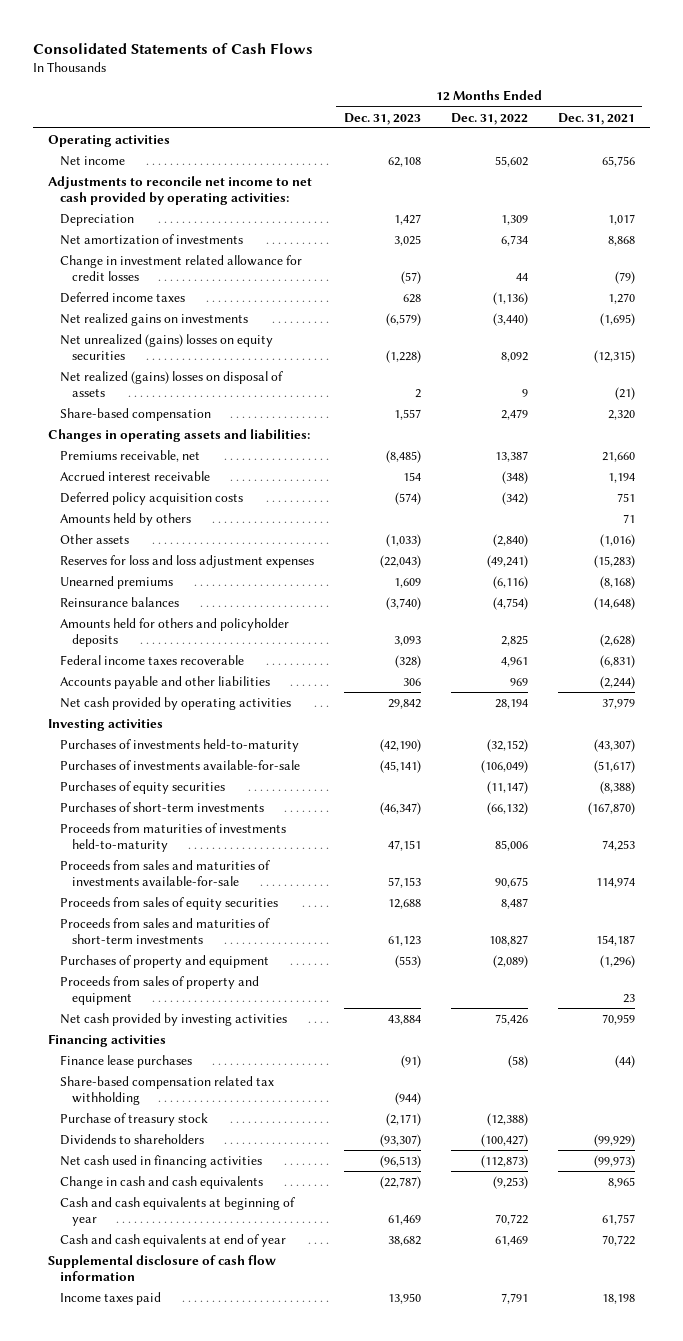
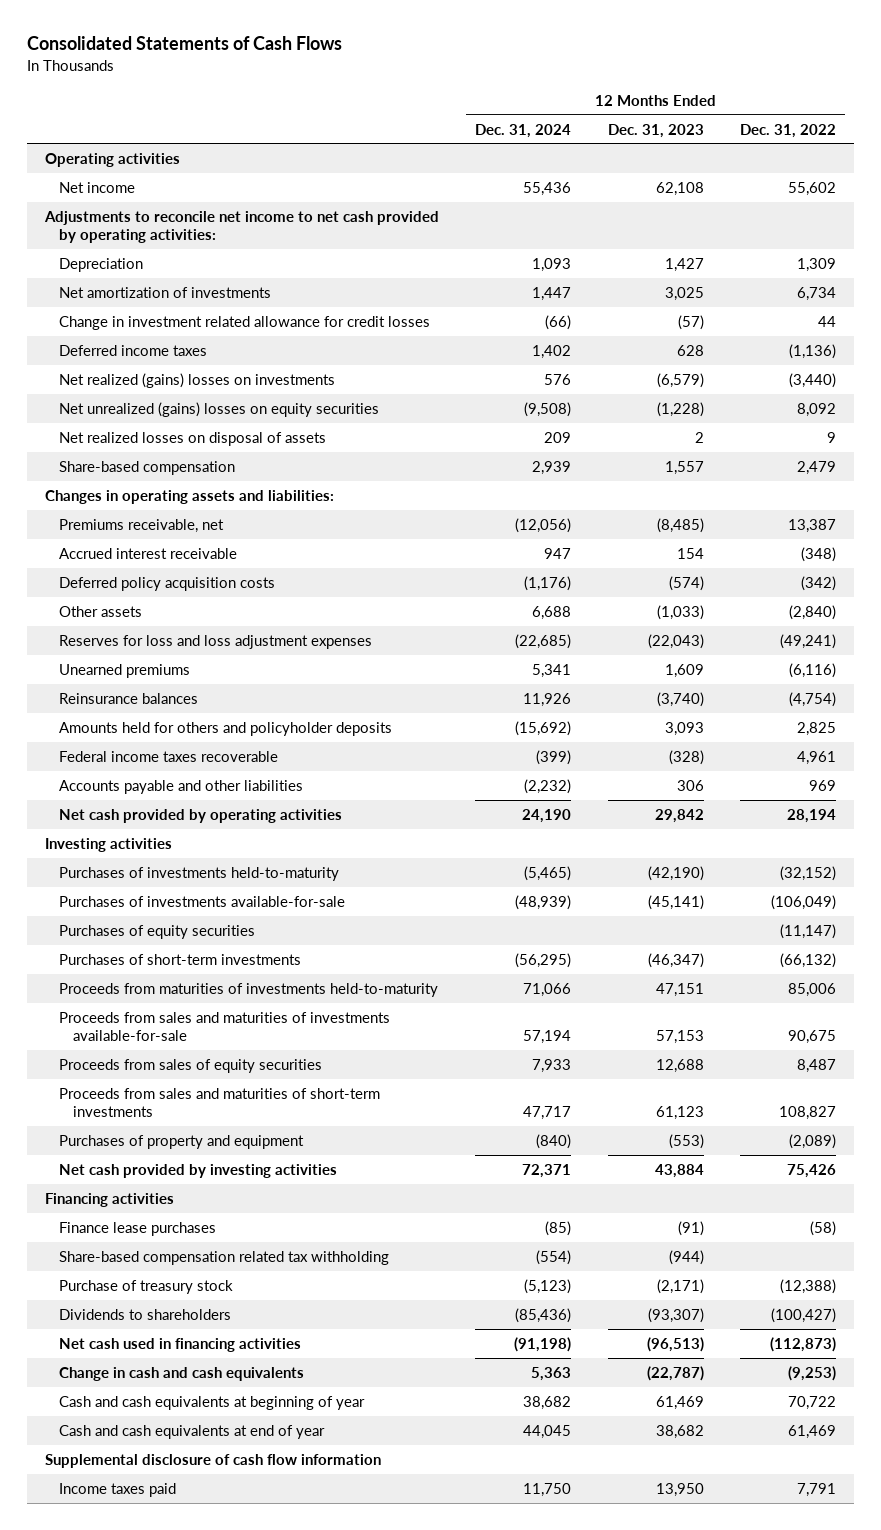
- | 12 Months Ended Dec. 31, 2023 | 12 Months Ended Dec. 31, 2022 | 12 Months Ended Dec. 31, 2021
+ | 12 Months Ended Dec. 31, 2024 | 12 Months Ended Dec. 31, 2023 | 12 Months Ended Dec. 31, 2022
- Net realized gains on investments | (6,579) | (3,440) | (1,695)
+ Net realized (gains) losses on investments | 576 | (6,579) | (3,440)
- Net realized (gains) losses on disposal of assets | 2 | 9 | (21)
+ Net realized losses on disposal of assets | 209 | 2 | 9
- Amounts held by others | | | 71
- Proceeds from sales of property and equipment | | | 23

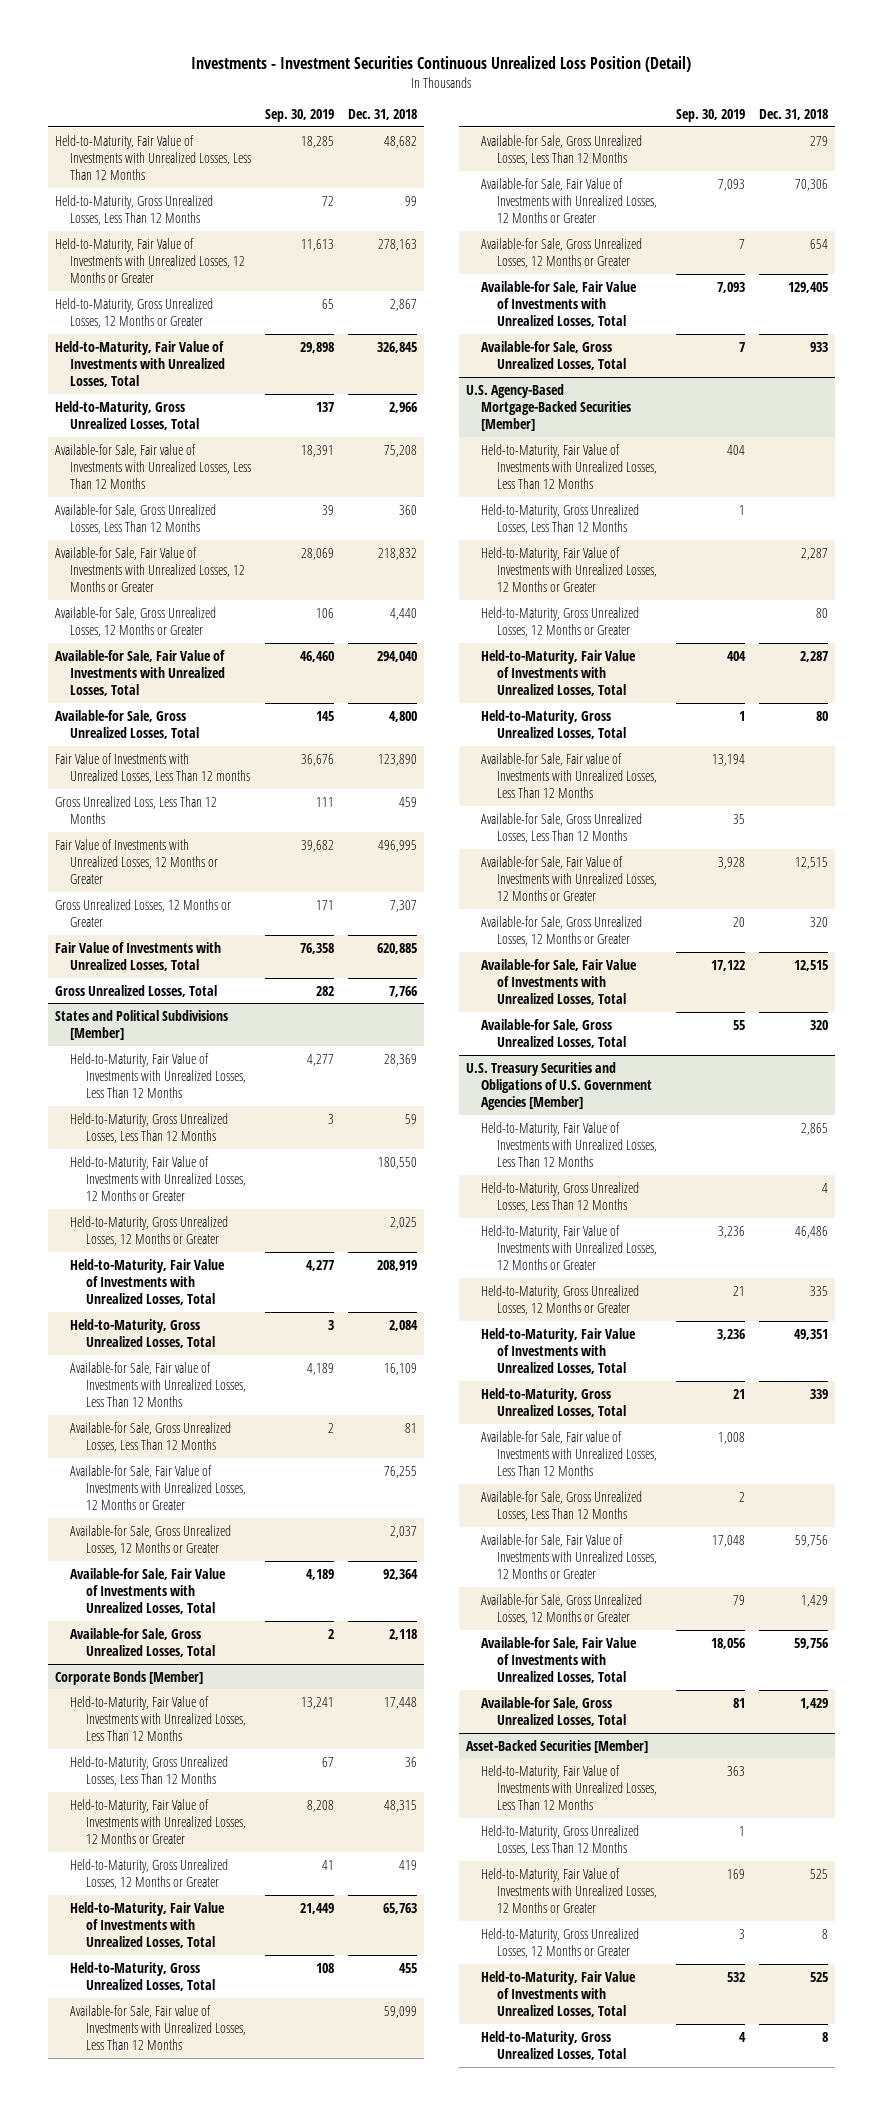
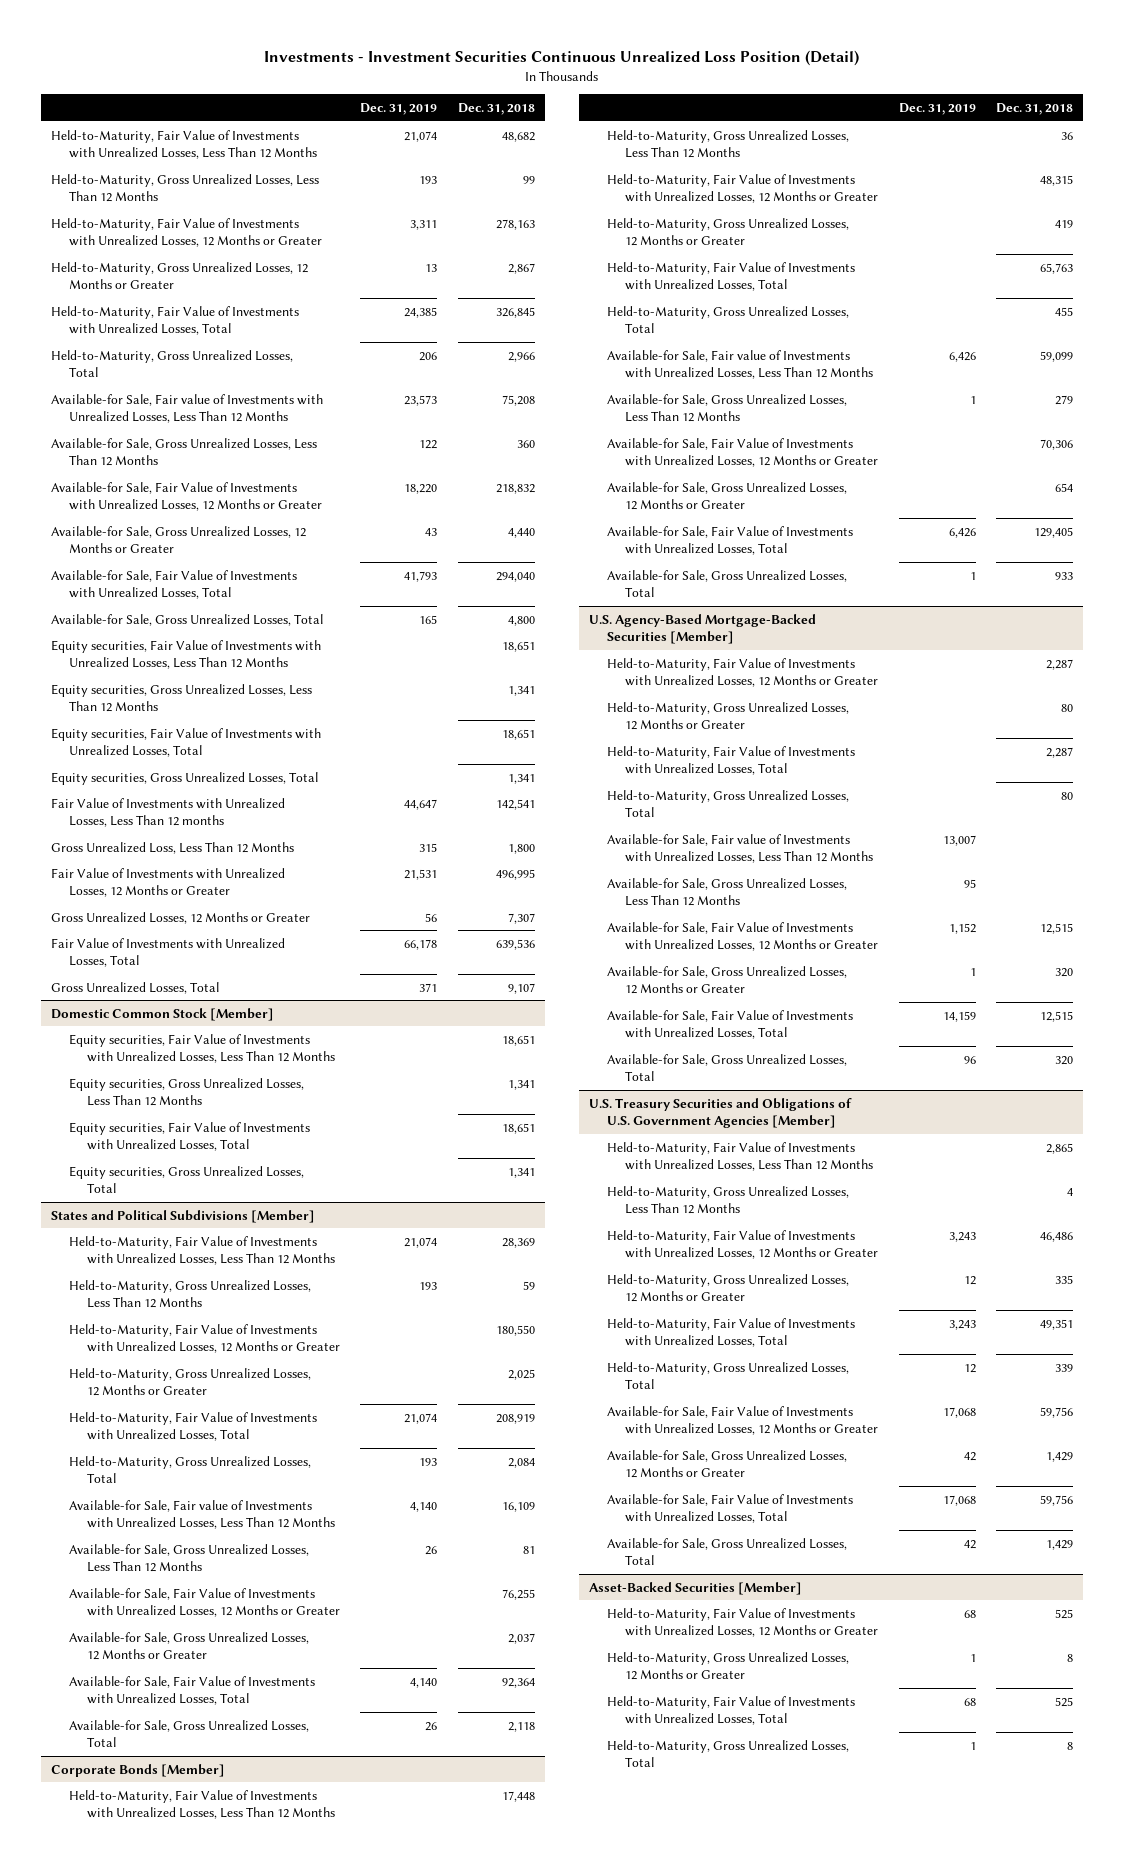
- | Sep. 30, 2019 | Dec. 31, 2018
+ | Dec. 31, 2019 | Dec. 31, 2018
- Fair Value of Investments with Unrealized Losses, Less Than 12 months | 36,676 | 123,890
- Gross Unrealized Loss, Less Than 12 Months | 111 | 459
+ Equity securities, Fair Value of Investments with Unrealized Losses, Less Than 12 Months | | 18,651
+ Equity securities, Gross Unrealized Losses, Less Than 12 Months | | 1,341
+ Equity securities, Fair Value of Investments with Unrealized Losses, Total | | 18,651
+ Equity securities, Gross Unrealized Losses, Total | | 1,341
+ Fair Value of Investments with Unrealized Losses, Less Than 12 months | 44,647 | 142,541
+ Gross Unrealized Loss, Less Than 12 Months | 315 | 1,800
- Fair Value of Investments with Unrealized Losses, Total | 76,358 | 620,885
- Gross Unrealized Losses, Total | 282 | 7,766
+ Fair Value of Investments with Unrealized Losses, Total | 66,178 | 639,536
+ Gross Unrealized Losses, Total | 371 | 9,107
+ Domestic Common Stock [Member]
+ Equity securities, Fair Value of Investments with Unrealized Losses, Less Than 12 Months | | 18,651
+ Equity securities, Gross Unrealized Losses, Less Than 12 Months | | 1,341
+ Equity securities, Fair Value of Investments with Unrealized Losses, Total | | 18,651
+ Equity securities, Gross Unrealized Losses, Total | | 1,341
@ U.S. Agency-Based Mortgage-Backed Securities [Member]
- Held-to-Maturity, Fair Value of Investments with Unrealized Losses, Less Than 12 Months | 404 |
- Held-to-Maturity, Gross Unrealized Losses, Less Than 12 Months | 1 |
@ U.S. Treasury Securities and Obligations of U.S. Government Agencies [Member]
- Available-for Sale, Fair value of Investments with Unrealized Losses, Less Than 12 Months | 1,008 |
- Available-for Sale, Gross Unrealized Losses, Less Than 12 Months | 2 |
@ Asset-Backed Securities [Member]
- Held-to-Maturity, Fair Value of Investments with Unrealized Losses, Less Than 12 Months | 363 |
- Held-to-Maturity, Gross Unrealized Losses, Less Than 12 Months | 1 |

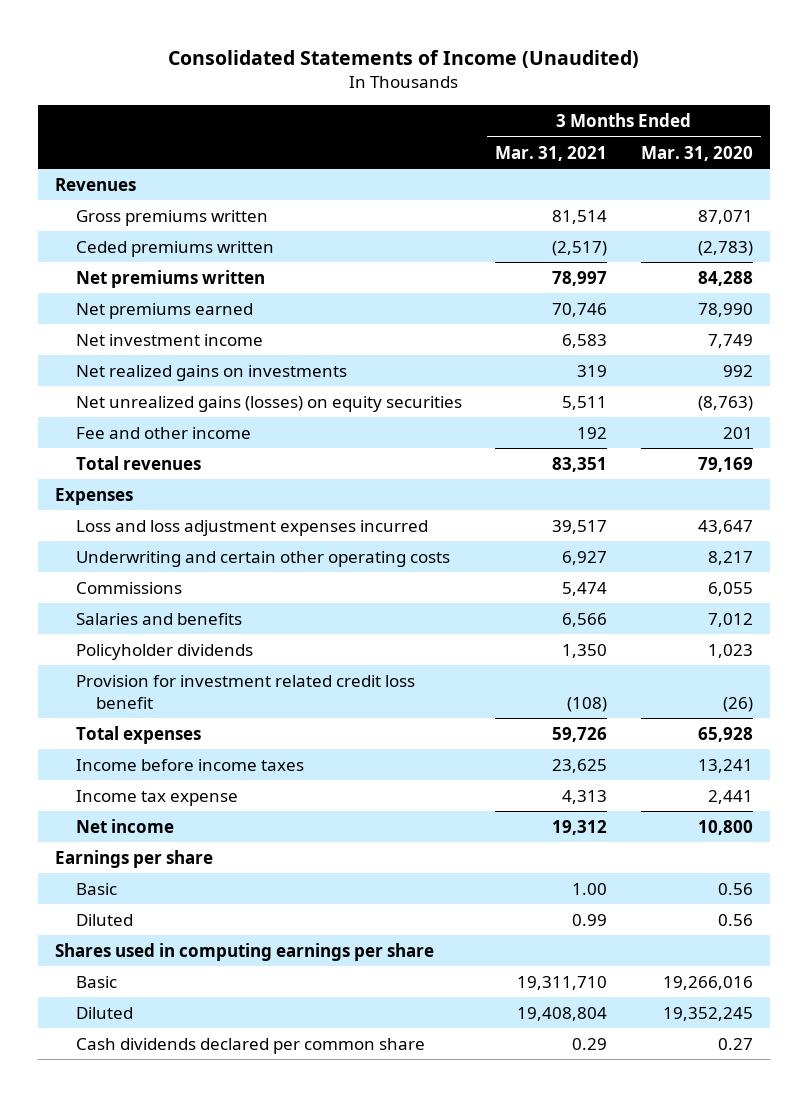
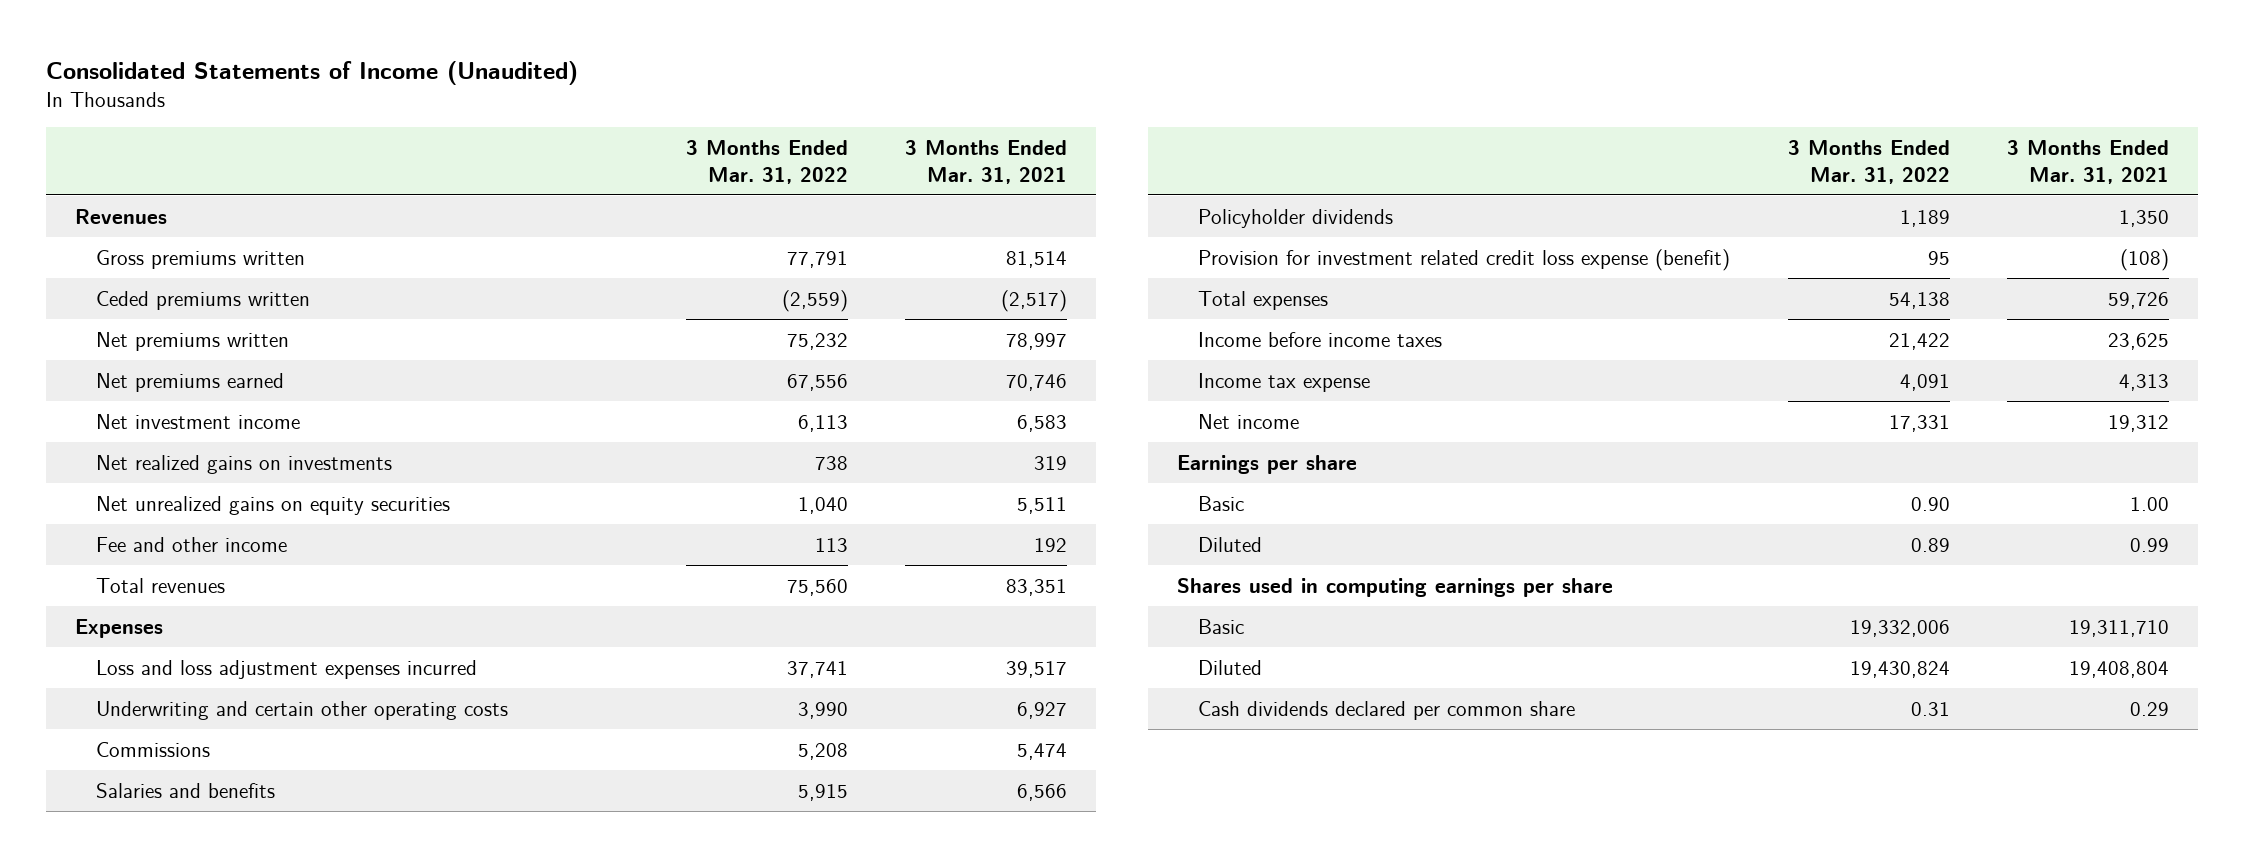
- | 3 Months Ended Mar. 31, 2021 | 3 Months Ended Mar. 31, 2020
+ | 3 Months Ended Mar. 31, 2022 | 3 Months Ended Mar. 31, 2021
- Net unrealized gains (losses) on equity securities | 5,511 | (8,763)
+ Net unrealized gains on equity securities | 1,040 | 5,511
- Provision for investment related credit loss benefit | (108) | (26)
+ Provision for investment related credit loss expense (benefit) | 95 | (108)

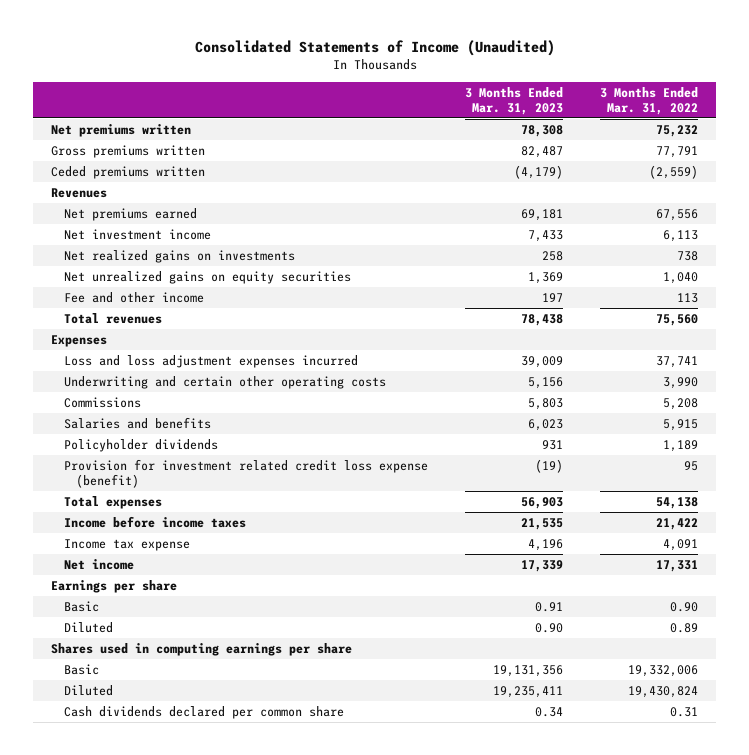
- | 3 Months Ended Mar. 31, 2022 | 3 Months Ended Mar. 31, 2021
+ | 3 Months Ended Mar. 31, 2023 | 3 Months Ended Mar. 31, 2022
moved up: Net premiums written | 78,308 | 75,232
moved down: Revenues

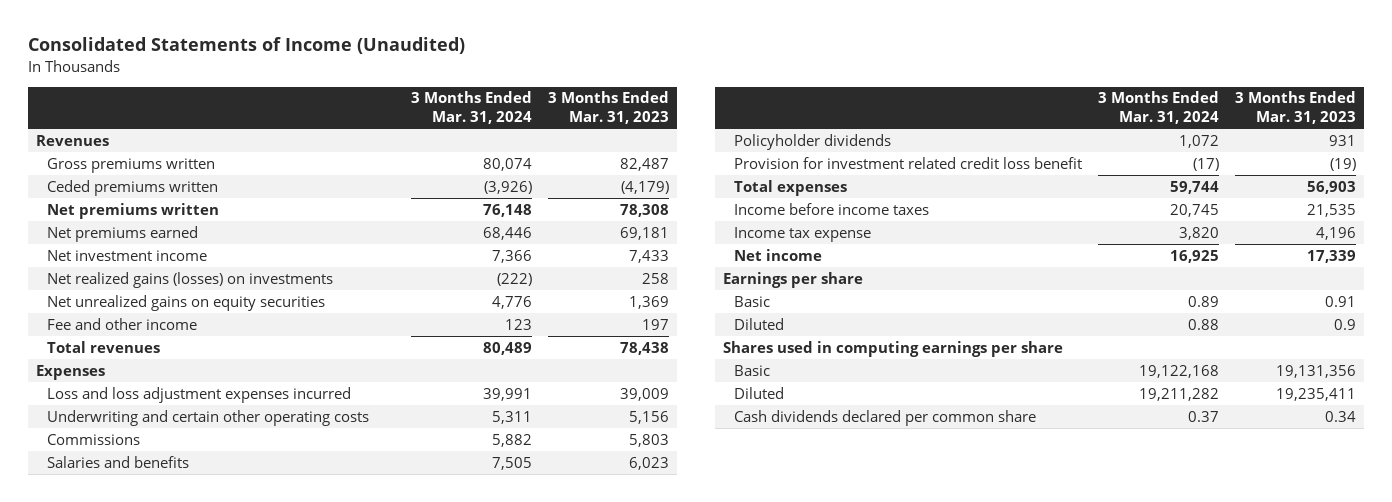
- | 3 Months Ended Mar. 31, 2023 | 3 Months Ended Mar. 31, 2022
+ | 3 Months Ended Mar. 31, 2024 | 3 Months Ended Mar. 31, 2023
moved up: Revenues
moved down: Net premiums written | 76,148 | 78,308
- Net realized gains on investments | 258 | 738
+ Net realized gains (losses) on investments | (222) | 258
- Provision for investment related credit loss expense (benefit) | (19) | 95
+ Provision for investment related credit loss benefit | (17) | (19)
- Diluted | 0.90 | 0.89
+ Diluted | 0.88 | 0.9

